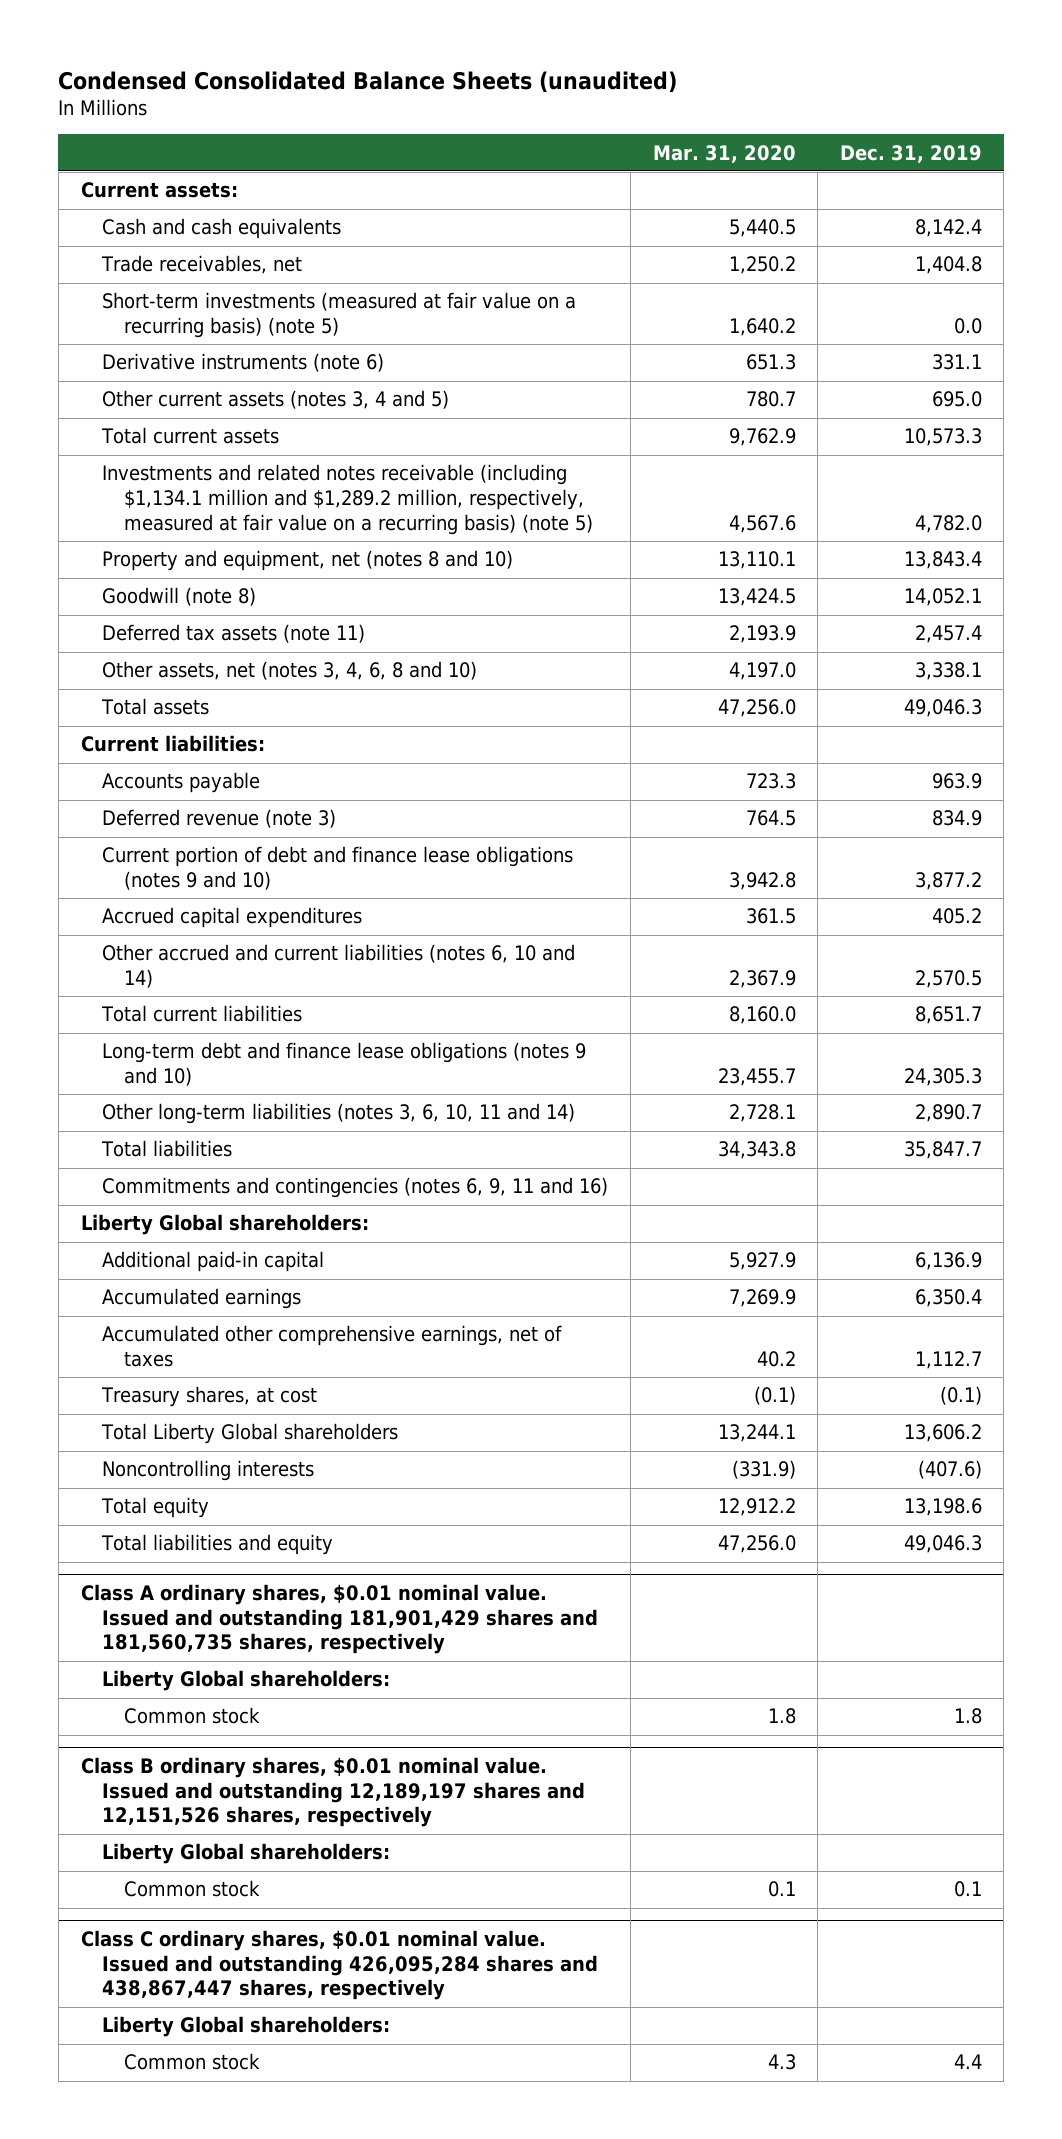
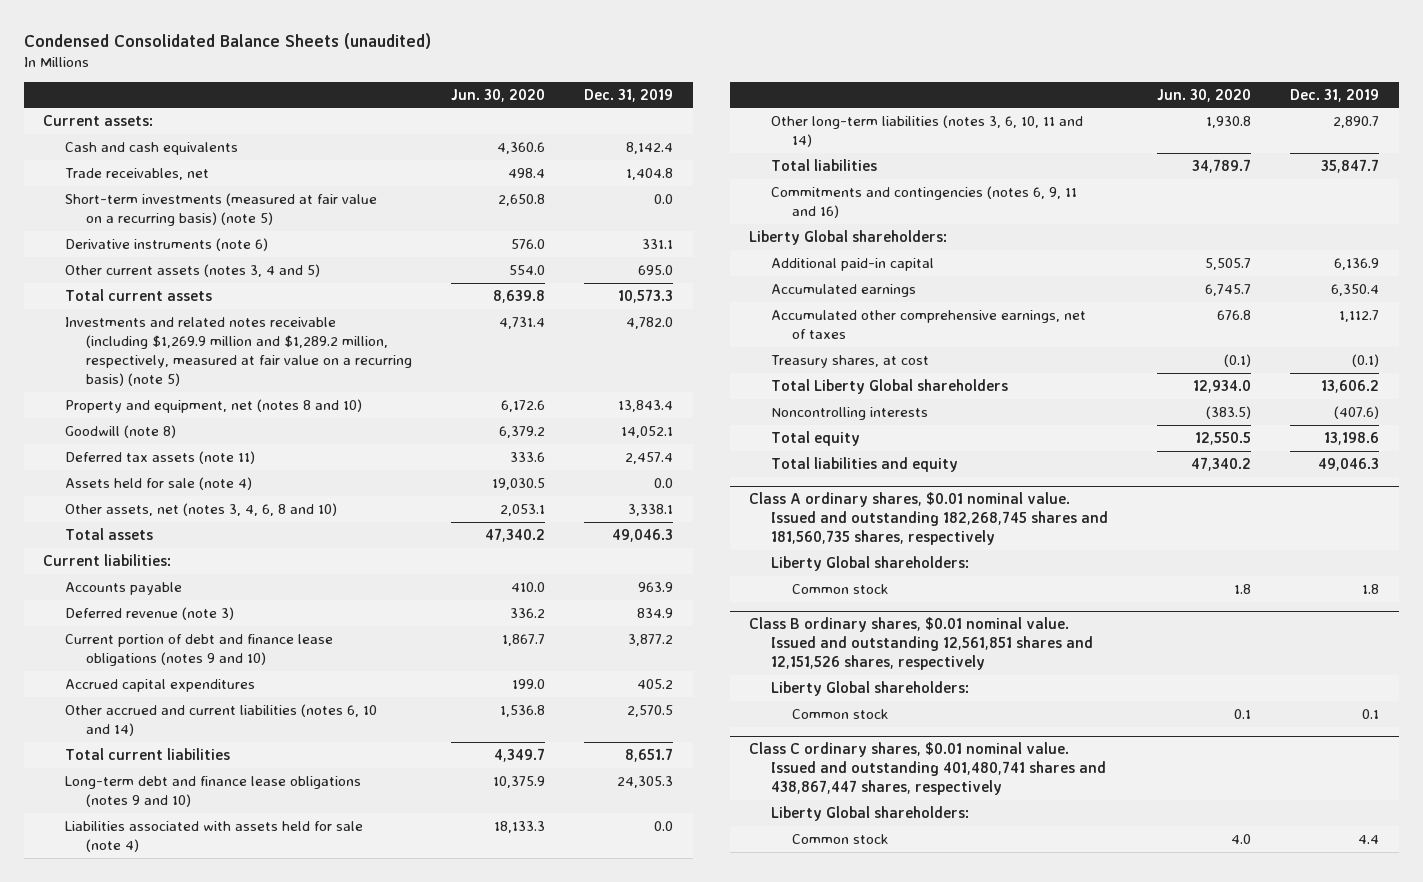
- | Mar. 31, 2020 | Dec. 31, 2019
+ | Jun. 30, 2020 | Dec. 31, 2019
- Investments and related notes receivable (including $1,134.1 million and $1,289.2 million, respectively, measured at fair value on a recurring basis) (note 5) | 4,567.6 | 4,782.0
+ Investments and related notes receivable (including $1,269.9 million and $1,289.2 million, respectively, measured at fair value on a recurring basis) (note 5) | 4,731.4 | 4,782.0
+ Assets held for sale (note 4) | 19,030.5 | 0.0
+ Liabilities associated with assets held for sale (note 4) | 18,133.3 | 0.0
- Class A ordinary shares, $0.01 nominal value. Issued and outstanding 181,901,429 shares and 181,560,735 shares, respectively
+ Class A ordinary shares, $0.01 nominal value. Issued and outstanding 182,268,745 shares and 181,560,735 shares, respectively
- Class B ordinary shares, $0.01 nominal value. Issued and outstanding 12,189,197 shares and 12,151,526 shares, respectively
+ Class B ordinary shares, $0.01 nominal value. Issued and outstanding 12,561,851 shares and 12,151,526 shares, respectively
- Class C ordinary shares, $0.01 nominal value. Issued and outstanding 426,095,284 shares and 438,867,447 shares, respectively
+ Class C ordinary shares, $0.01 nominal value. Issued and outstanding 401,480,741 shares and 438,867,447 shares, respectively

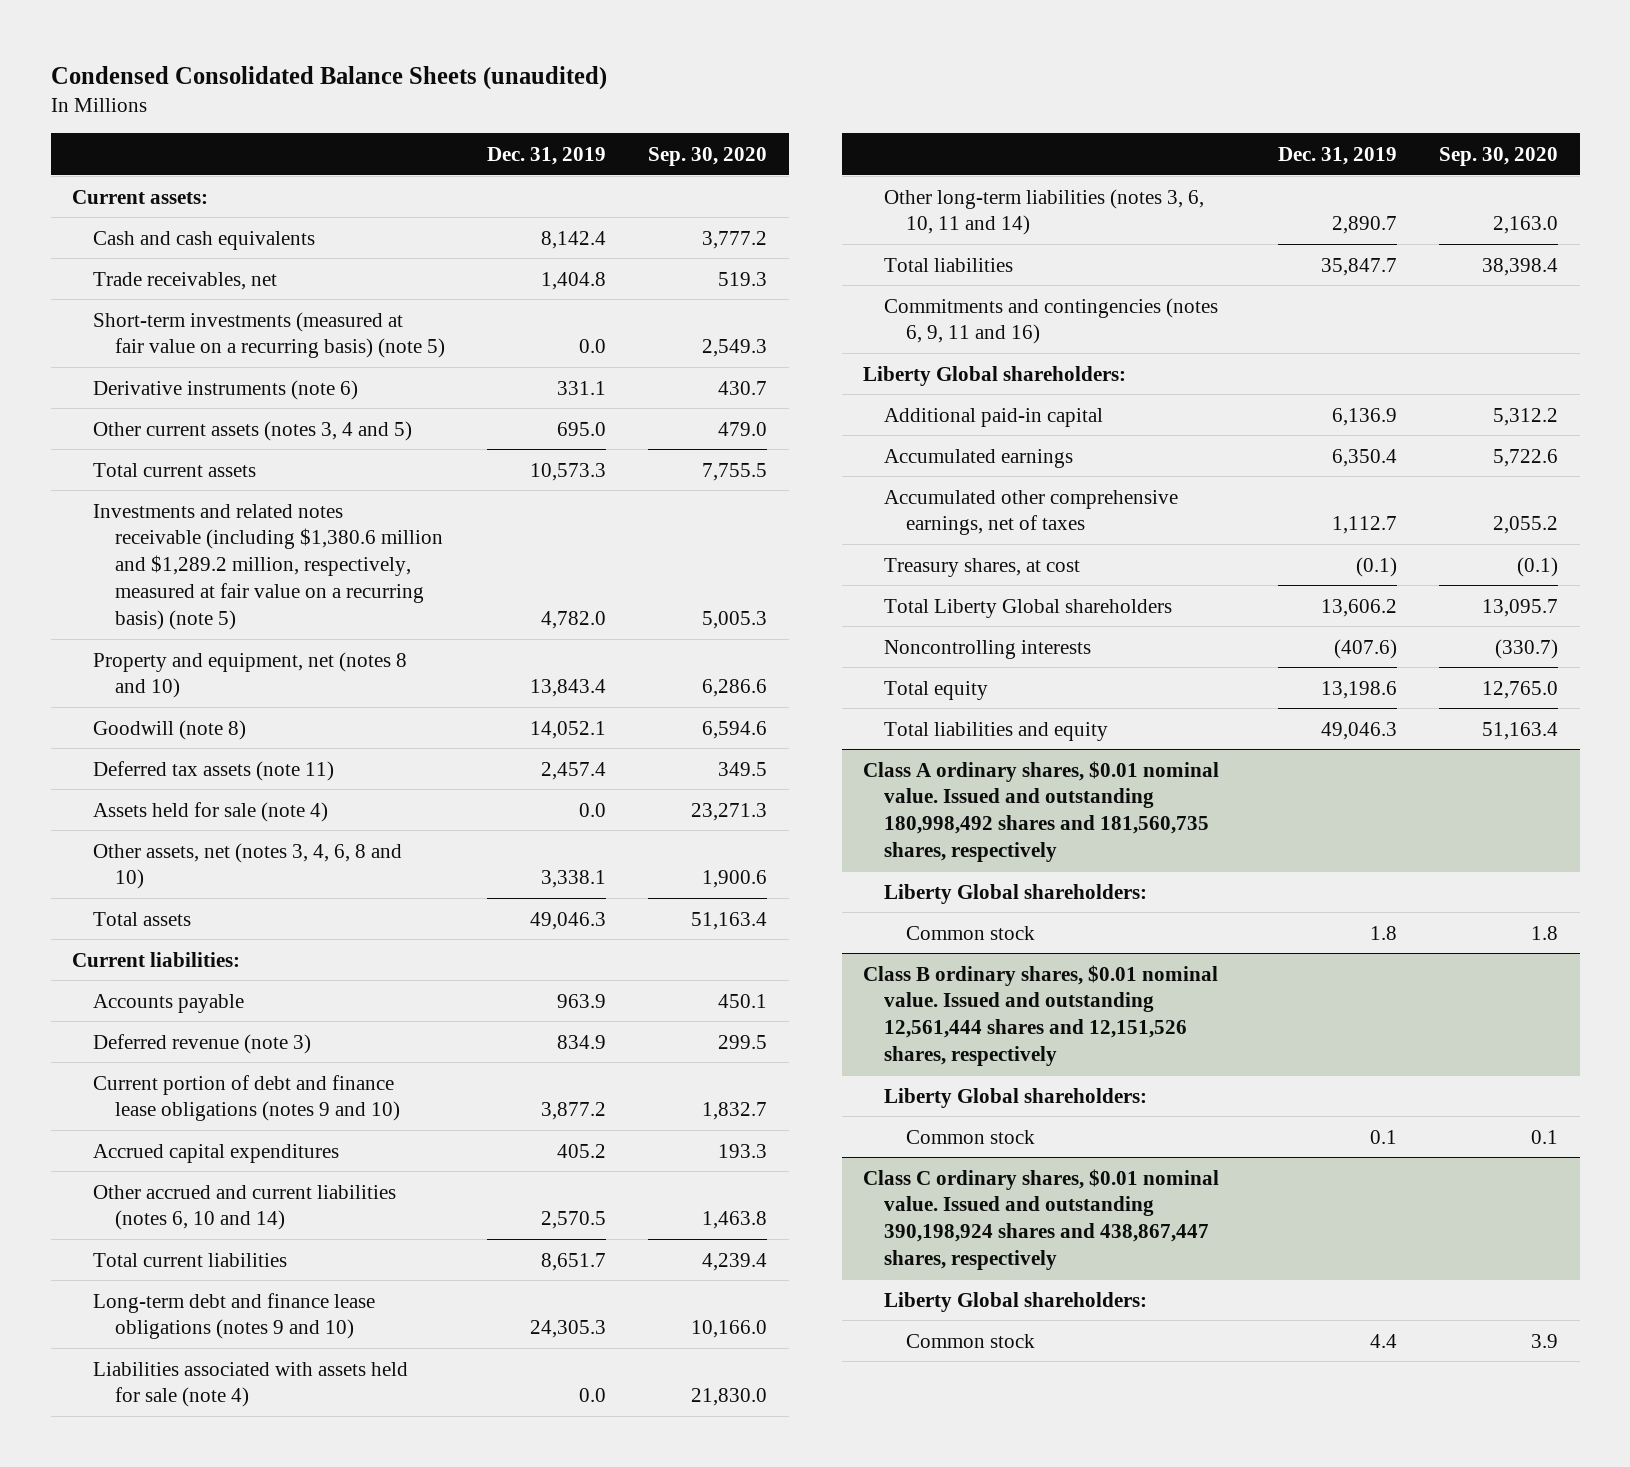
- | Jun. 30, 2020 | Dec. 31, 2019
+ | Dec. 31, 2019 | Sep. 30, 2020
- Investments and related notes receivable (including $1,269.9 million and $1,289.2 million, respectively, measured at fair value on a recurring basis) (note 5) | 4,731.4 | 4,782.0
+ Investments and related notes receivable (including $1,380.6 million and $1,289.2 million, respectively, measured at fair value on a recurring basis) (note 5) | 4,782.0 | 5,005.3
- Class A ordinary shares, $0.01 nominal value. Issued and outstanding 182,268,745 shares and 181,560,735 shares, respectively
+ Class A ordinary shares, $0.01 nominal value. Issued and outstanding 180,998,492 shares and 181,560,735 shares, respectively
- Class B ordinary shares, $0.01 nominal value. Issued and outstanding 12,561,851 shares and 12,151,526 shares, respectively
+ Class B ordinary shares, $0.01 nominal value. Issued and outstanding 12,561,444 shares and 12,151,526 shares, respectively
- Class C ordinary shares, $0.01 nominal value. Issued and outstanding 401,480,741 shares and 438,867,447 shares, respectively
+ Class C ordinary shares, $0.01 nominal value. Issued and outstanding 390,198,924 shares and 438,867,447 shares, respectively

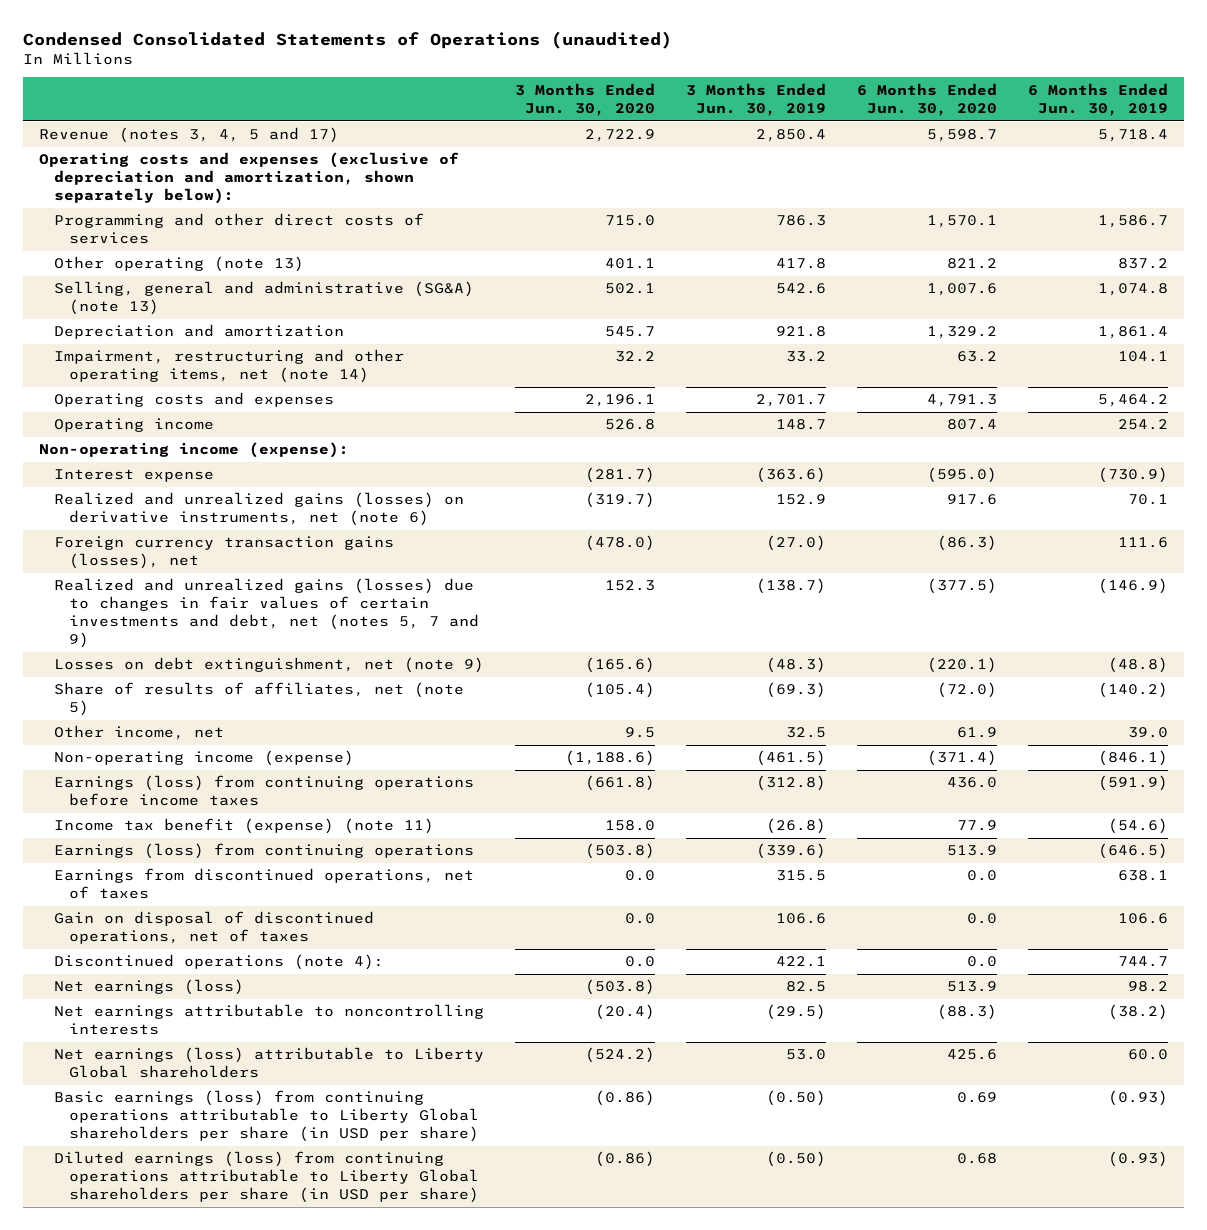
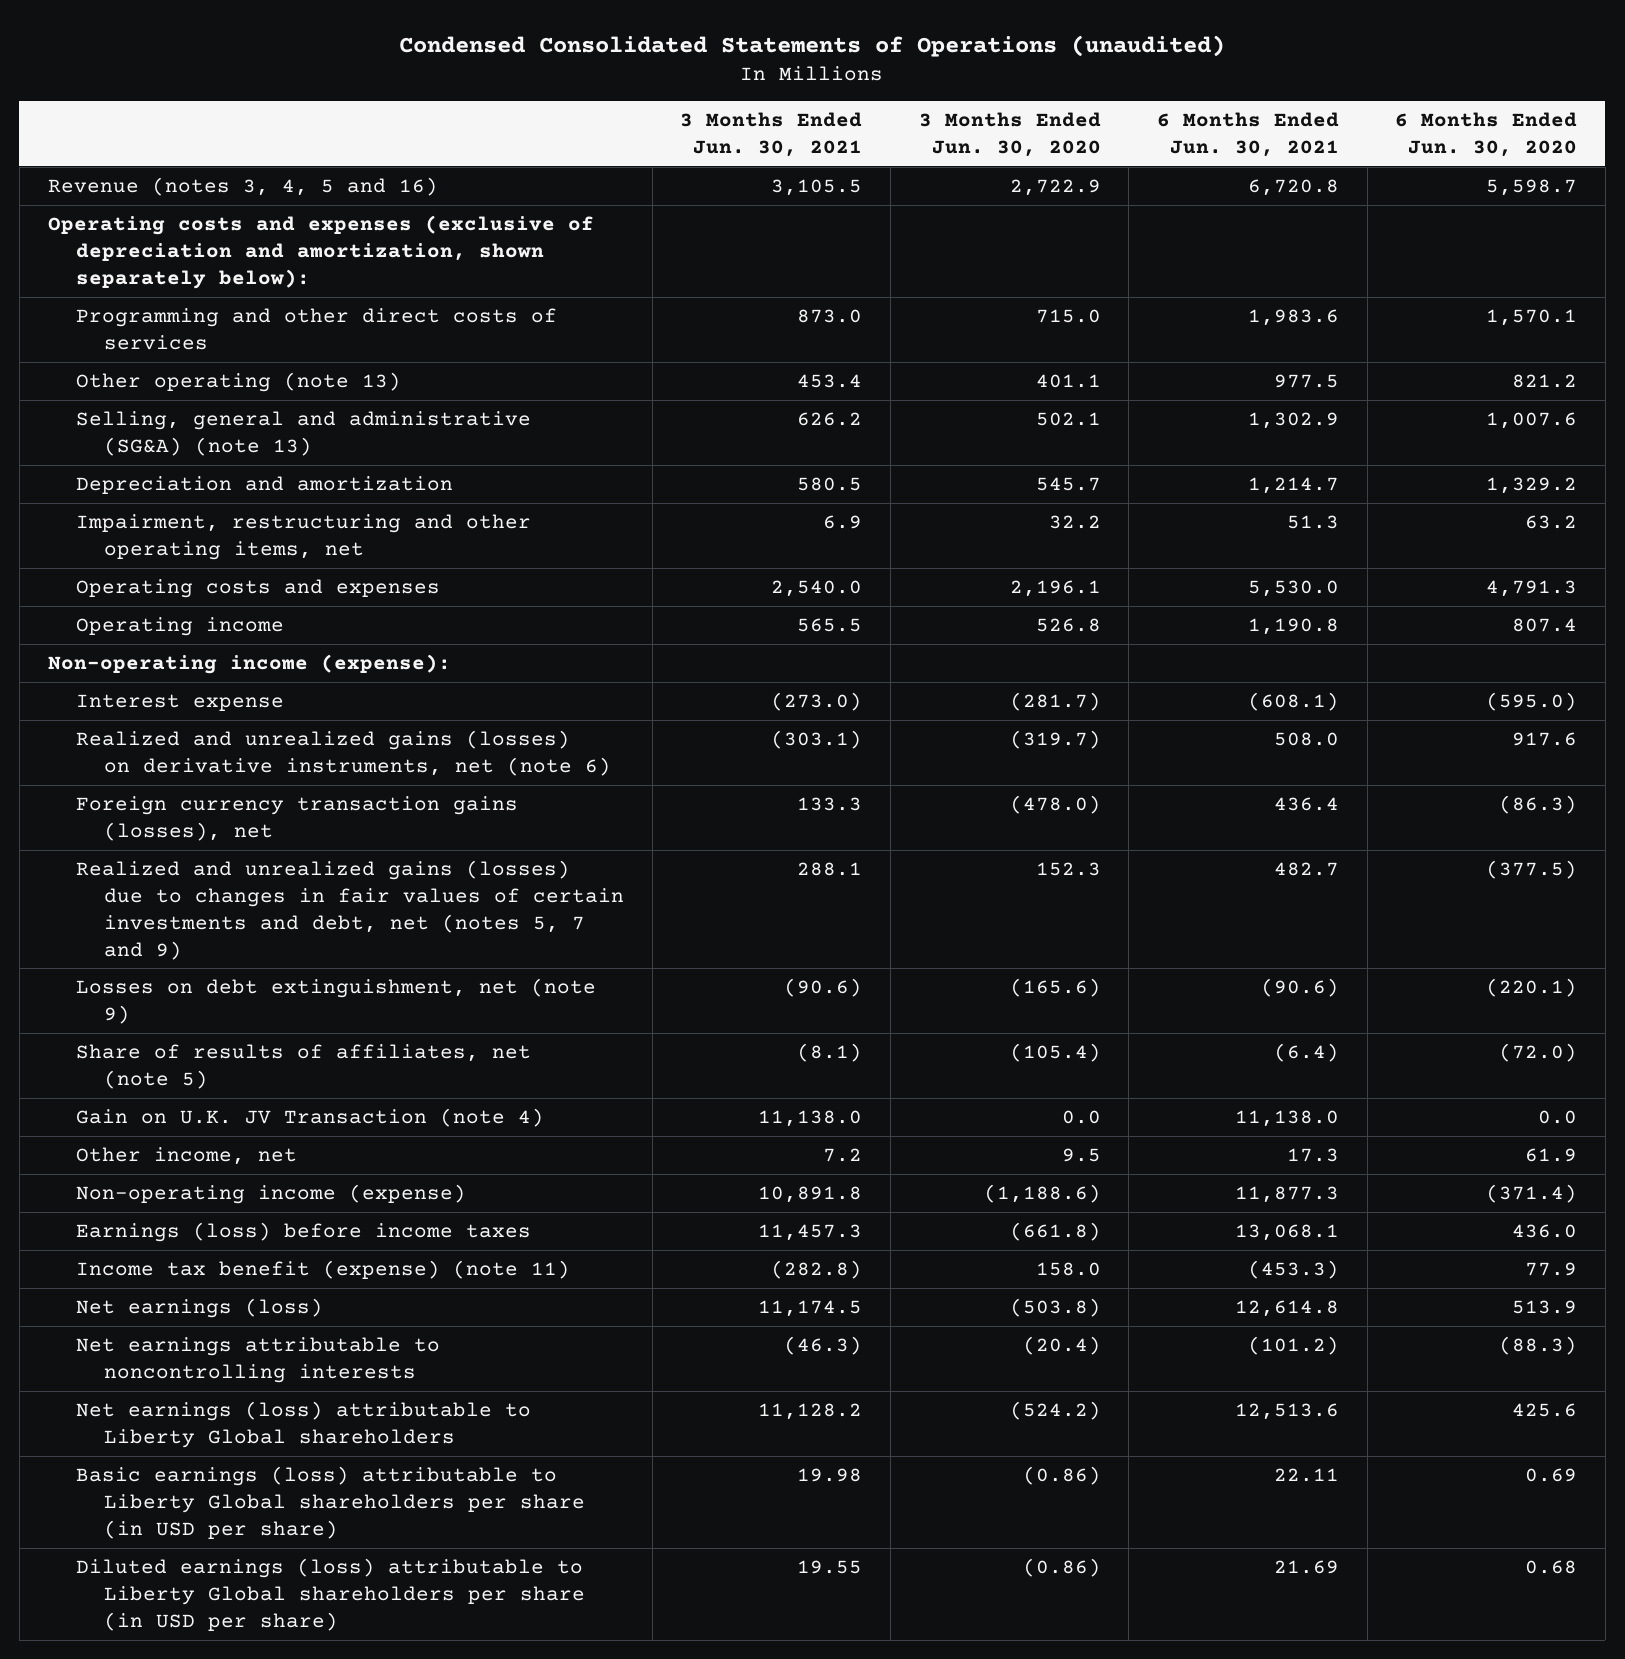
- | 3 Months Ended Jun. 30, 2020 | 3 Months Ended Jun. 30, 2019 | 6 Months Ended Jun. 30, 2020 | 6 Months Ended Jun. 30, 2019
+ | 3 Months Ended Jun. 30, 2021 | 3 Months Ended Jun. 30, 2020 | 6 Months Ended Jun. 30, 2021 | 6 Months Ended Jun. 30, 2020
- Revenue (notes 3, 4, 5 and 17) | 2,722.9 | 2,850.4 | 5,598.7 | 5,718.4
+ Revenue (notes 3, 4, 5 and 16) | 3,105.5 | 2,722.9 | 6,720.8 | 5,598.7
- Impairment, restructuring and other operating items, net (note 14) | 32.2 | 33.2 | 63.2 | 104.1
+ Impairment, restructuring and other operating items, net | 6.9 | 32.2 | 51.3 | 63.2
+ Gain on U.K. JV Transaction (note 4) | 11,138.0 | 0.0 | 11,138.0 | 0.0
- Earnings (loss) from continuing operations before income taxes | (661.8) | (312.8) | 436.0 | (591.9)
+ Earnings (loss) before income taxes | 11,457.3 | (661.8) | 13,068.1 | 436.0
- Earnings (loss) from continuing operations | (503.8) | (339.6) | 513.9 | (646.5)
- Earnings from discontinued operations, net of taxes | 0.0 | 315.5 | 0.0 | 638.1
- Gain on disposal of discontinued operations, net of taxes | 0.0 | 106.6 | 0.0 | 106.6
- Discontinued operations (note 4): | 0.0 | 422.1 | 0.0 | 744.7
- Basic earnings (loss) from continuing operations attributable to Liberty Global shareholders per share (in USD per share) | (0.86) | (0.50) | 0.69 | (0.93)
- Diluted earnings (loss) from continuing operations attributable to Liberty Global shareholders per share (in USD per share) | (0.86) | (0.50) | 0.68 | (0.93)
+ Basic earnings (loss) attributable to Liberty Global shareholders per share (in USD per share) | 19.98 | (0.86) | 22.11 | 0.69
+ Diluted earnings (loss) attributable to Liberty Global shareholders per share (in USD per share) | 19.55 | (0.86) | 21.69 | 0.68

